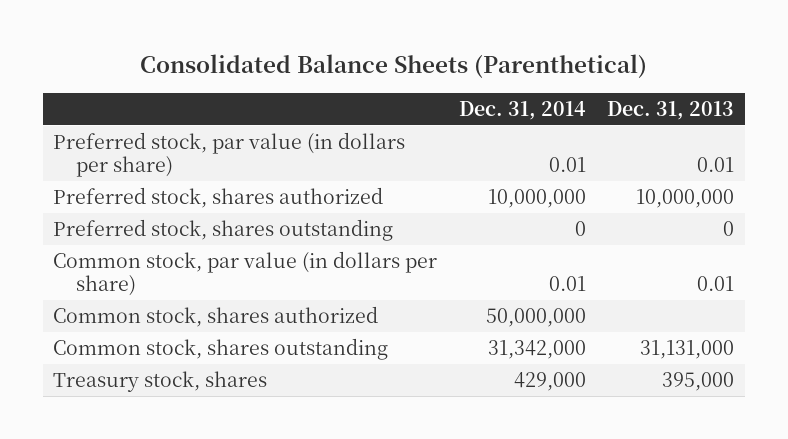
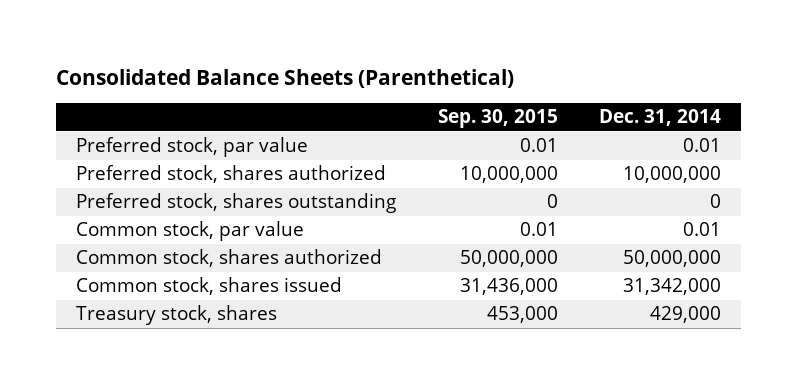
- | Dec. 31, 2014 | Dec. 31, 2013
+ | Sep. 30, 2015 | Dec. 31, 2014
- Preferred stock, par value (in dollars per share) | 0.01 | 0.01
+ Preferred stock, par value | 0.01 | 0.01
- Common stock, par value (in dollars per share) | 0.01 | 0.01
+ Common stock, par value | 0.01 | 0.01
- Common stock, shares outstanding | 31,342,000 | 31,131,000
+ Common stock, shares issued | 31,436,000 | 31,342,000

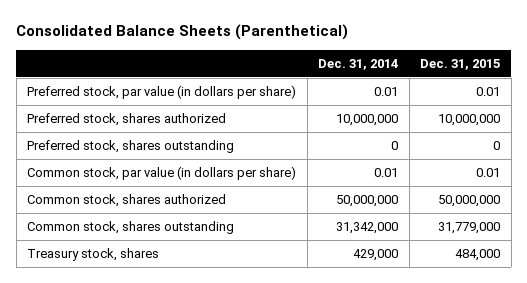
- | Sep. 30, 2015 | Dec. 31, 2014
+ | Dec. 31, 2014 | Dec. 31, 2015
- Preferred stock, par value | 0.01 | 0.01
+ Preferred stock, par value (in dollars per share) | 0.01 | 0.01
- Common stock, par value | 0.01 | 0.01
+ Common stock, par value (in dollars per share) | 0.01 | 0.01
- Common stock, shares issued | 31,436,000 | 31,342,000
+ Common stock, shares outstanding | 31,342,000 | 31,779,000

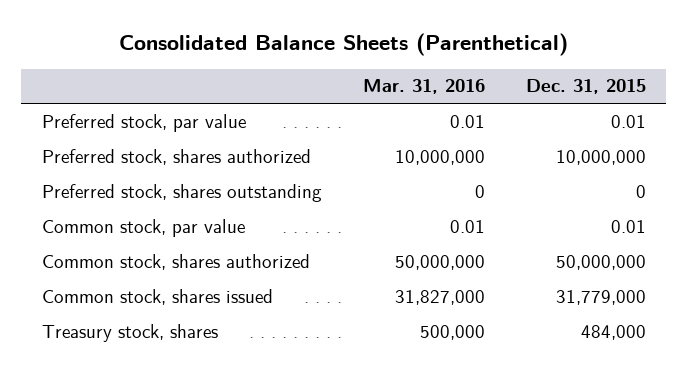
- | Dec. 31, 2014 | Dec. 31, 2015
+ | Mar. 31, 2016 | Dec. 31, 2015
- Preferred stock, par value (in dollars per share) | 0.01 | 0.01
+ Preferred stock, par value | 0.01 | 0.01
- Common stock, par value (in dollars per share) | 0.01 | 0.01
+ Common stock, par value | 0.01 | 0.01
- Common stock, shares outstanding | 31,342,000 | 31,779,000
+ Common stock, shares issued | 31,827,000 | 31,779,000

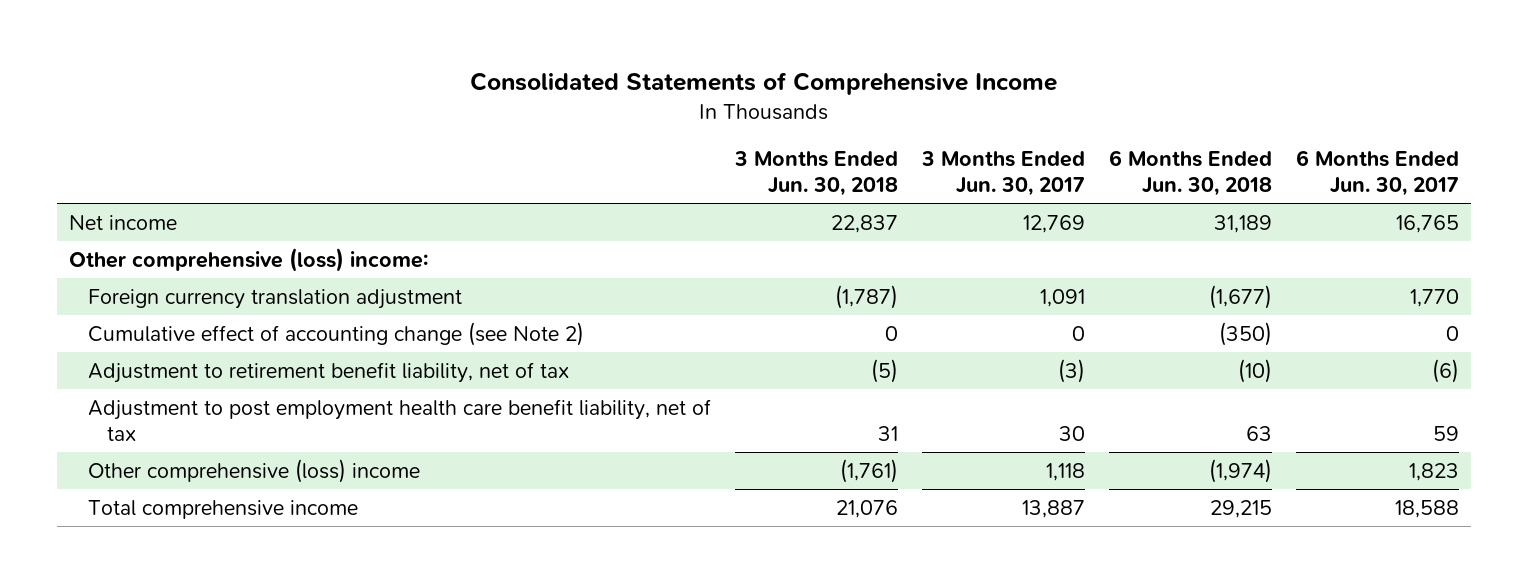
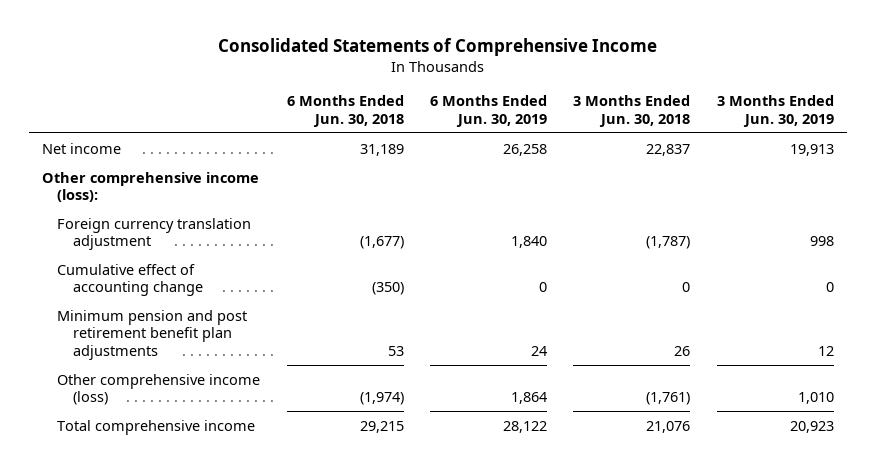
- | 3 Months Ended Jun. 30, 2018 | 3 Months Ended Jun. 30, 2017 | 6 Months Ended Jun. 30, 2018 | 6 Months Ended Jun. 30, 2017
+ | 6 Months Ended Jun. 30, 2018 | 6 Months Ended Jun. 30, 2019 | 3 Months Ended Jun. 30, 2018 | 3 Months Ended Jun. 30, 2019
- Other comprehensive (loss) income:
+ Other comprehensive income (loss):
- Cumulative effect of accounting change (see Note 2) | 0 | 0 | (350) | 0
- Adjustment to retirement benefit liability, net of tax | (5) | (3) | (10) | (6)
- Adjustment to post employment health care benefit liability, net of tax | 31 | 30 | 63 | 59
- Other comprehensive (loss) income | (1,761) | 1,118 | (1,974) | 1,823
+ Cumulative effect of accounting change | (350) | 0 | 0 | 0
+ Minimum pension and post retirement benefit plan adjustments | 53 | 24 | 26 | 12
+ Other comprehensive income (loss) | (1,974) | 1,864 | (1,761) | 1,010

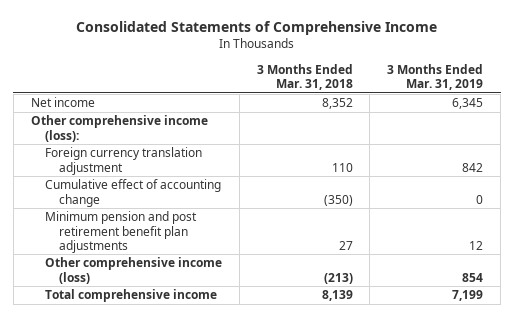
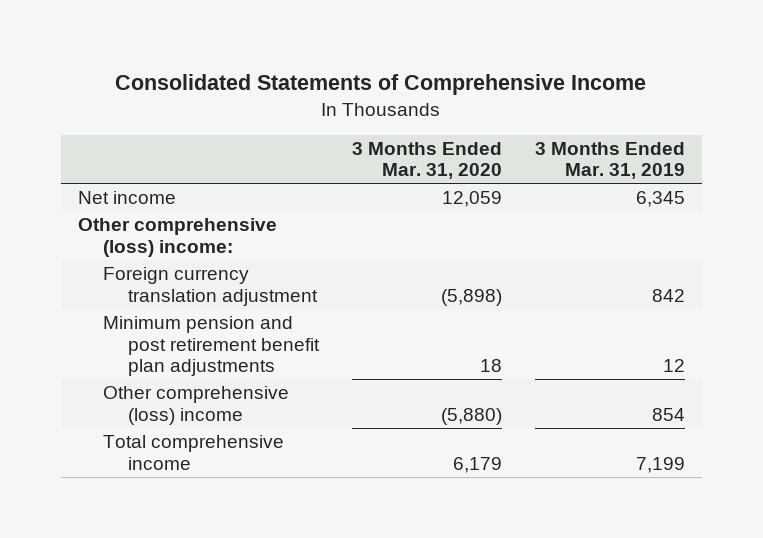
- | 3 Months Ended Mar. 31, 2018 | 3 Months Ended Mar. 31, 2019
+ | 3 Months Ended Mar. 31, 2020 | 3 Months Ended Mar. 31, 2019
- Other comprehensive income (loss):
+ Other comprehensive (loss) income:
- Cumulative effect of accounting change | (350) | 0
- Other comprehensive income (loss) | (213) | 854
+ Other comprehensive (loss) income | (5,880) | 854

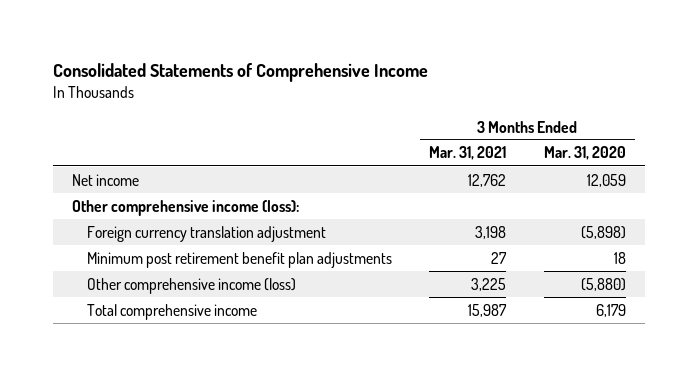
- | 3 Months Ended Mar. 31, 2020 | 3 Months Ended Mar. 31, 2019
+ | 3 Months Ended Mar. 31, 2021 | 3 Months Ended Mar. 31, 2020
- Other comprehensive (loss) income:
+ Other comprehensive income (loss):
- Minimum pension and post retirement benefit plan adjustments | 18 | 12
- Other comprehensive (loss) income | (5,880) | 854
+ Minimum post retirement benefit plan adjustments | 27 | 18
+ Other comprehensive income (loss) | 3,225 | (5,880)

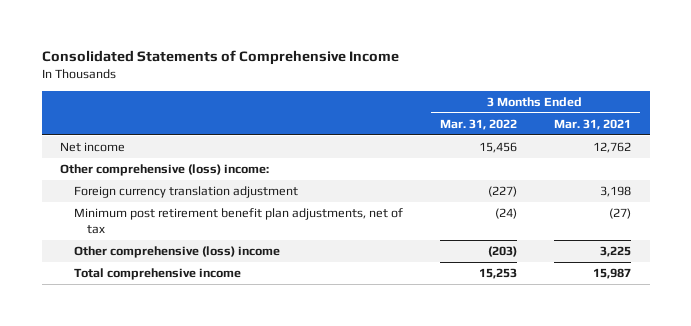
- | 3 Months Ended Mar. 31, 2021 | 3 Months Ended Mar. 31, 2020
+ | 3 Months Ended Mar. 31, 2022 | 3 Months Ended Mar. 31, 2021
- Other comprehensive income (loss):
+ Other comprehensive (loss) income:
- Minimum post retirement benefit plan adjustments | 27 | 18
- Other comprehensive income (loss) | 3,225 | (5,880)
+ Minimum post retirement benefit plan adjustments, net of tax | (24) | (27)
+ Other comprehensive (loss) income | (203) | 3,225

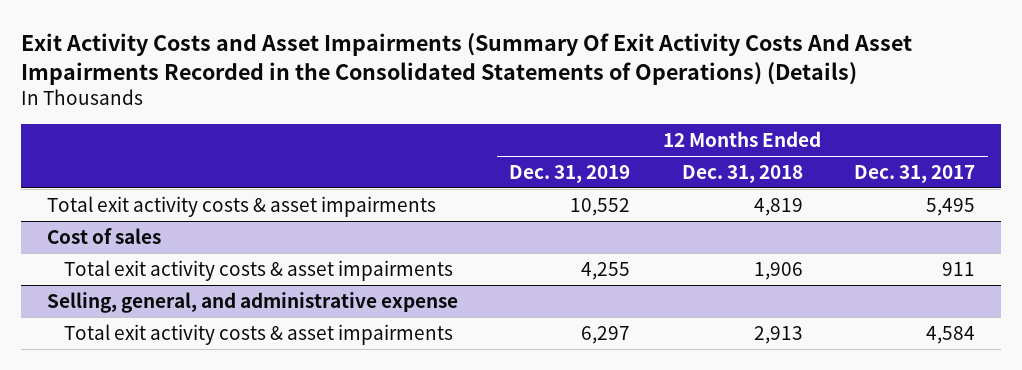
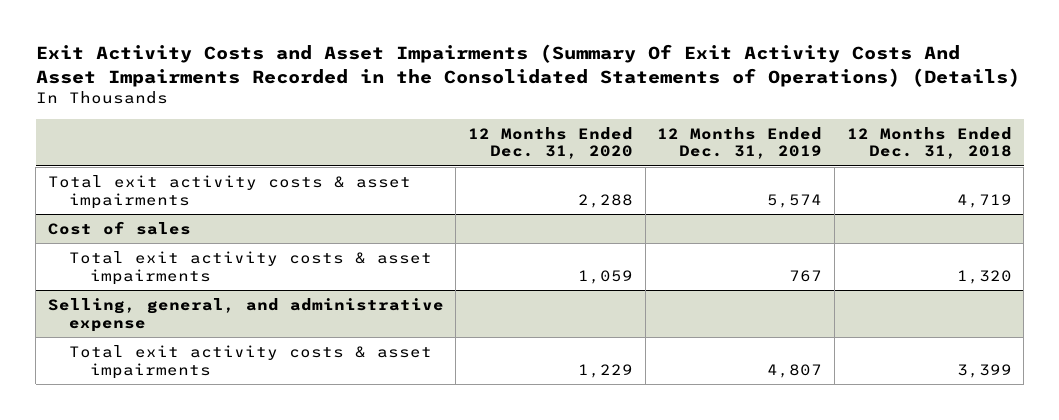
- | 12 Months Ended Dec. 31, 2019 | 12 Months Ended Dec. 31, 2018 | 12 Months Ended Dec. 31, 2017
+ | 12 Months Ended Dec. 31, 2020 | 12 Months Ended Dec. 31, 2019 | 12 Months Ended Dec. 31, 2018
- Total exit activity costs & asset impairments | 10,552 | 4,819 | 5,495
+ Total exit activity costs & asset impairments | 2,288 | 5,574 | 4,719
@ Cost of sales
- Total exit activity costs & asset impairments | 4,255 | 1,906 | 911
+ Total exit activity costs & asset impairments | 1,059 | 767 | 1,320
@ Selling, general, and administrative expense
- Total exit activity costs & asset impairments | 6,297 | 2,913 | 4,584
+ Total exit activity costs & asset impairments | 1,229 | 4,807 | 3,399

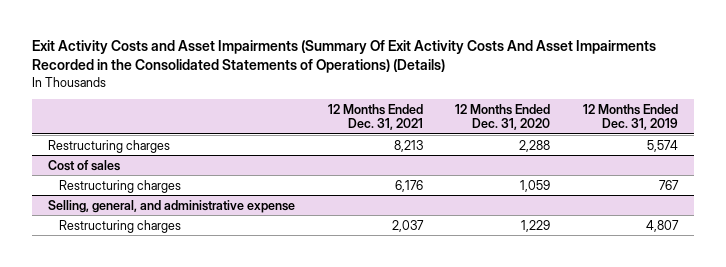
- | 12 Months Ended Dec. 31, 2020 | 12 Months Ended Dec. 31, 2019 | 12 Months Ended Dec. 31, 2018
+ | 12 Months Ended Dec. 31, 2021 | 12 Months Ended Dec. 31, 2020 | 12 Months Ended Dec. 31, 2019
- Total exit activity costs & asset impairments | 2,288 | 5,574 | 4,719
+ Restructuring charges | 8,213 | 2,288 | 5,574
@ Cost of sales
- Total exit activity costs & asset impairments | 1,059 | 767 | 1,320
+ Restructuring charges | 6,176 | 1,059 | 767
@ Selling, general, and administrative expense
- Total exit activity costs & asset impairments | 1,229 | 4,807 | 3,399
+ Restructuring charges | 2,037 | 1,229 | 4,807

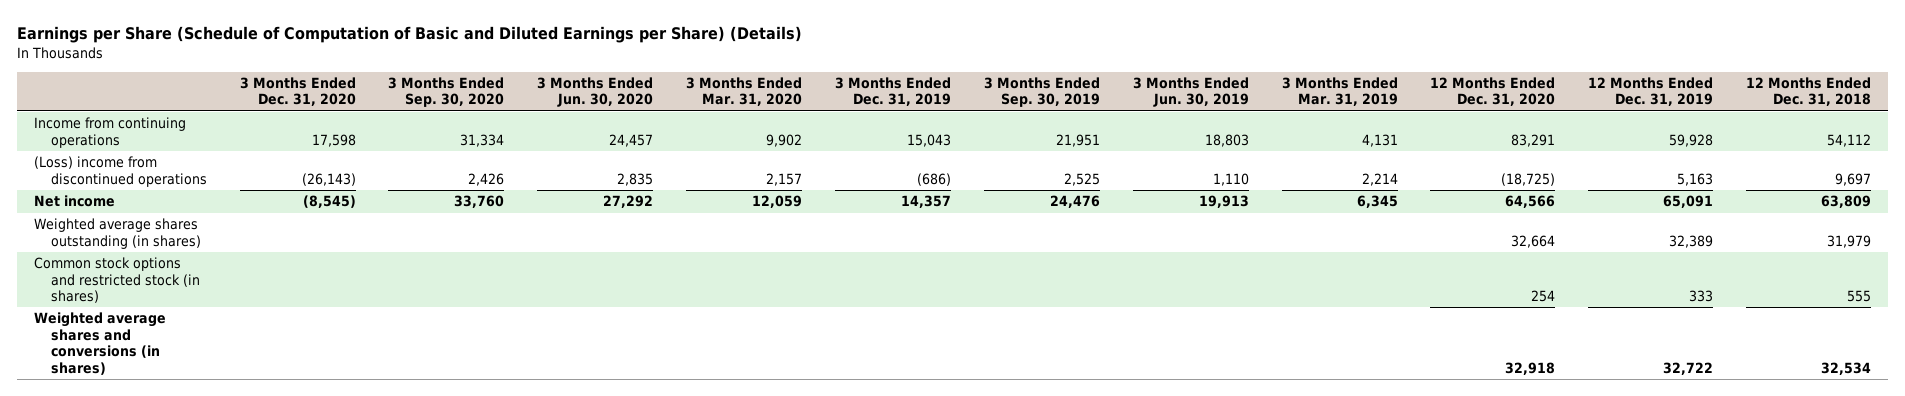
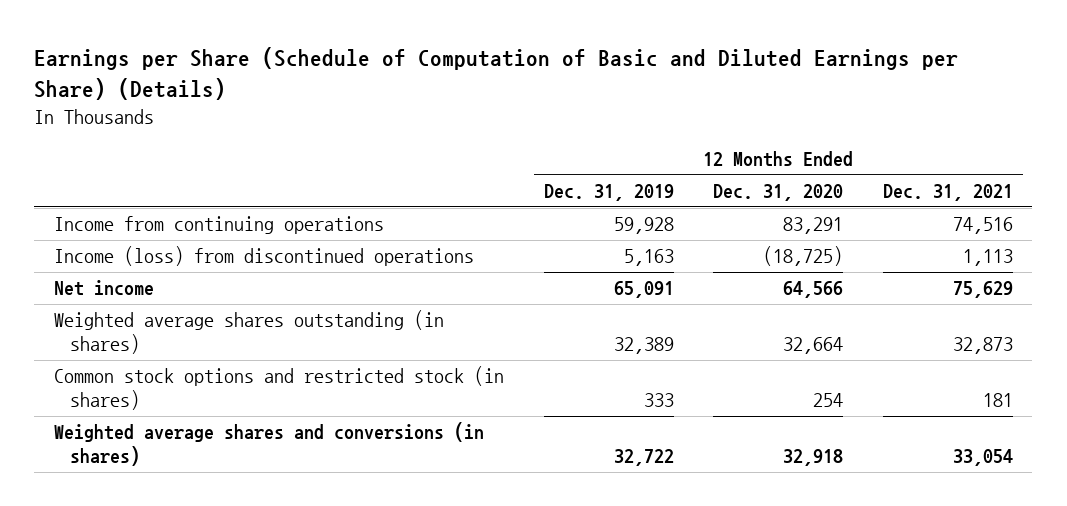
- | 3 Months Ended Dec. 31, 2020 | 3 Months Ended Sep. 30, 2020 | 3 Months Ended Jun. 30, 2020 | 3 Months Ended Mar. 31, 2020 | 3 Months Ended Dec. 31, 2019 | 3 Months Ended Sep. 30, 2019 | 3 Months Ended Jun. 30, 2019 | 3 Months Ended Mar. 31, 2019 | 12 Months Ended Dec. 31, 2020 | 12 Months Ended Dec. 31, 2019 | 12 Months Ended Dec. 31, 2018
+ | 12 Months Ended Dec. 31, 2019 | 12 Months Ended Dec. 31, 2020 | 12 Months Ended Dec. 31, 2021
- (Loss) income from discontinued operations | (26,143) | 2,426 | 2,835 | 2,157 | (686) | 2,525 | 1,110 | 2,214 | (18,725) | 5,163 | 9,697
+ Income (loss) from discontinued operations | 5,163 | (18,725) | 1,113

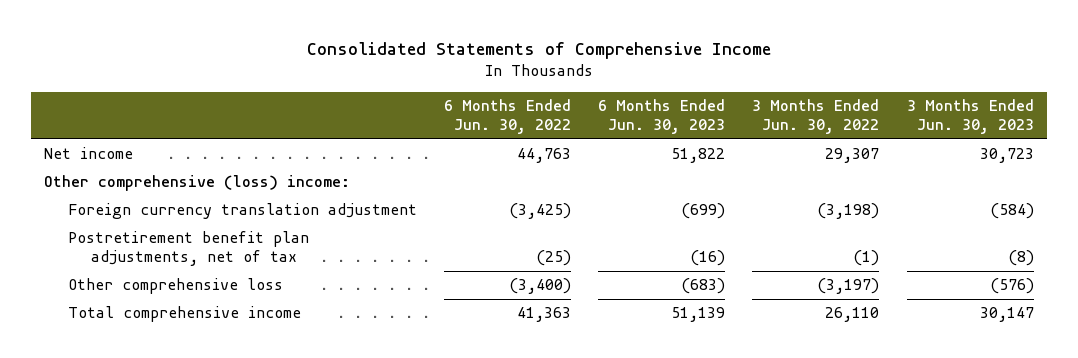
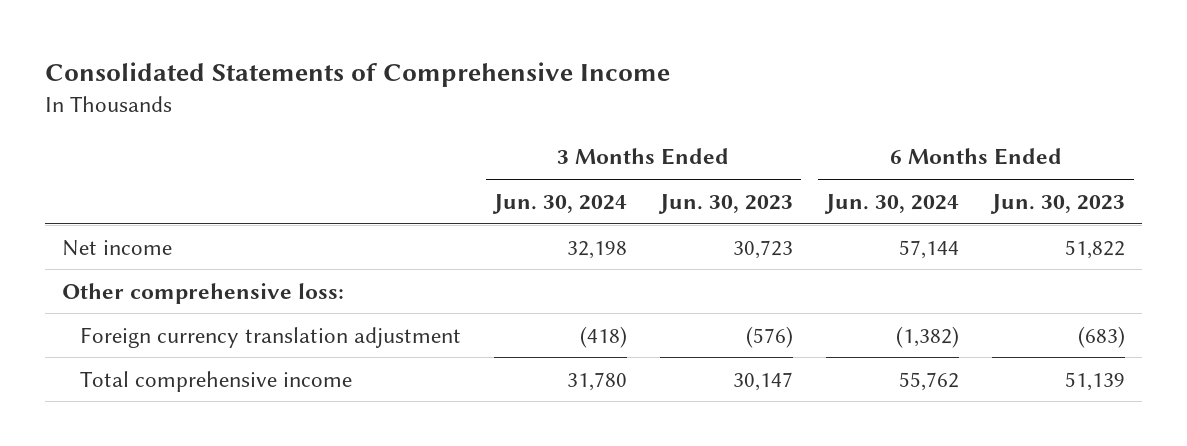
- | 6 Months Ended Jun. 30, 2022 | 6 Months Ended Jun. 30, 2023 | 3 Months Ended Jun. 30, 2022 | 3 Months Ended Jun. 30, 2023
+ | 3 Months Ended Jun. 30, 2024 | 3 Months Ended Jun. 30, 2023 | 6 Months Ended Jun. 30, 2024 | 6 Months Ended Jun. 30, 2023
- Other comprehensive (loss) income:
- Foreign currency translation adjustment | (3,425) | (699) | (3,198) | (584)
- Postretirement benefit plan adjustments, net of tax | (25) | (16) | (1) | (8)
- Other comprehensive loss | (3,400) | (683) | (3,197) | (576)
+ Other comprehensive loss:
+ Foreign currency translation adjustment | (418) | (576) | (1,382) | (683)

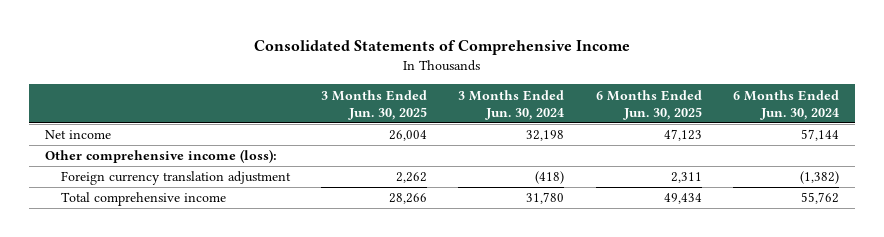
- | 3 Months Ended Jun. 30, 2024 | 3 Months Ended Jun. 30, 2023 | 6 Months Ended Jun. 30, 2024 | 6 Months Ended Jun. 30, 2023
+ | 3 Months Ended Jun. 30, 2025 | 3 Months Ended Jun. 30, 2024 | 6 Months Ended Jun. 30, 2025 | 6 Months Ended Jun. 30, 2024
- Other comprehensive loss:
+ Other comprehensive income (loss):

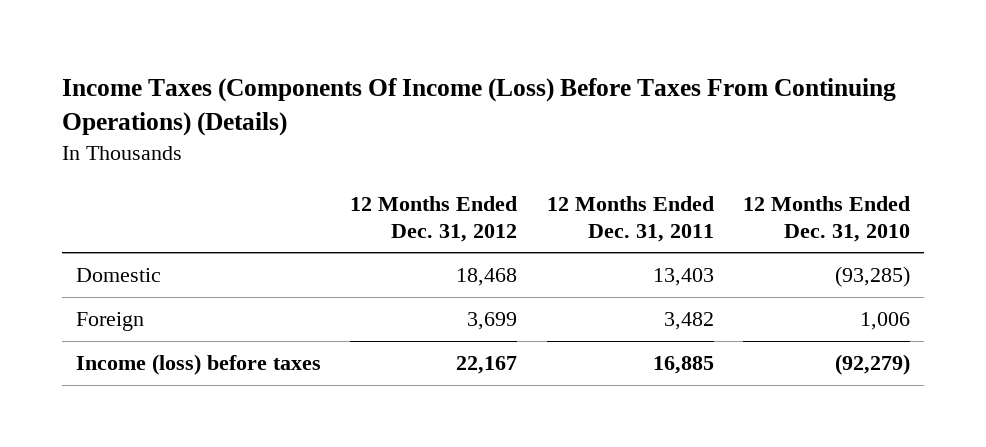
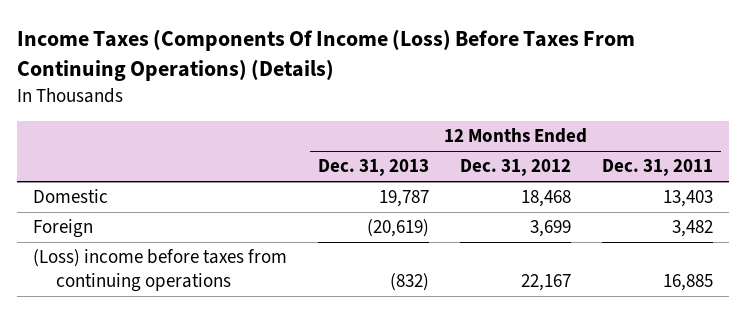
- | 12 Months Ended Dec. 31, 2012 | 12 Months Ended Dec. 31, 2011 | 12 Months Ended Dec. 31, 2010
+ | 12 Months Ended Dec. 31, 2013 | 12 Months Ended Dec. 31, 2012 | 12 Months Ended Dec. 31, 2011
- Income (loss) before taxes | 22,167 | 16,885 | (92,279)
+ (Loss) income before taxes from continuing operations | (832) | 22,167 | 16,885

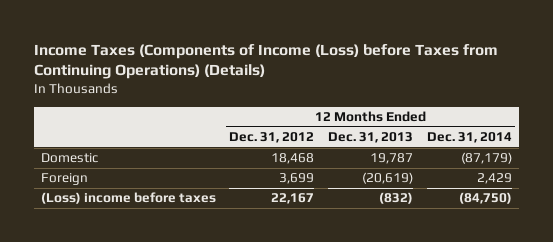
- Income Taxes (Components Of Income (Loss) Before Taxes From Continuing Operations) (Details)
+ Income Taxes (Components of Income (Loss) before Taxes from Continuing Operations) (Details)
- | 12 Months Ended Dec. 31, 2013 | 12 Months Ended Dec. 31, 2012 | 12 Months Ended Dec. 31, 2011
+ | 12 Months Ended Dec. 31, 2012 | 12 Months Ended Dec. 31, 2013 | 12 Months Ended Dec. 31, 2014
- (Loss) income before taxes from continuing operations | (832) | 22,167 | 16,885
+ (Loss) income before taxes | 22,167 | (832) | (84,750)

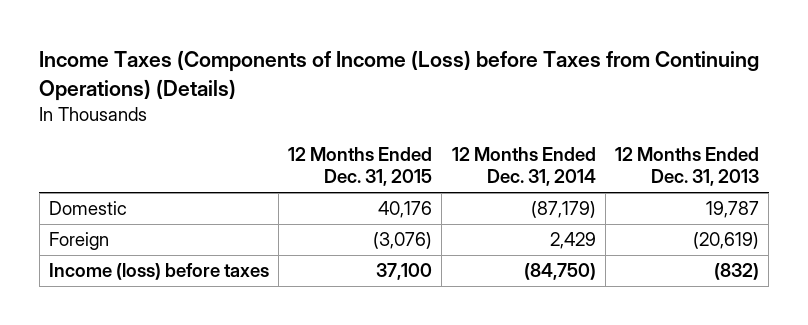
- | 12 Months Ended Dec. 31, 2012 | 12 Months Ended Dec. 31, 2013 | 12 Months Ended Dec. 31, 2014
+ | 12 Months Ended Dec. 31, 2015 | 12 Months Ended Dec. 31, 2014 | 12 Months Ended Dec. 31, 2013
- (Loss) income before taxes | 22,167 | (832) | (84,750)
+ Income (loss) before taxes | 37,100 | (84,750) | (832)

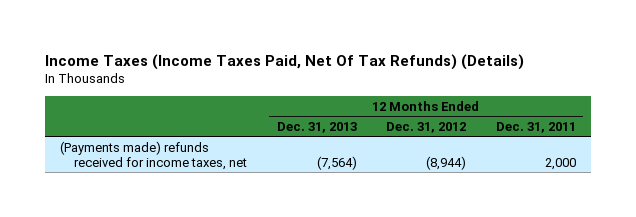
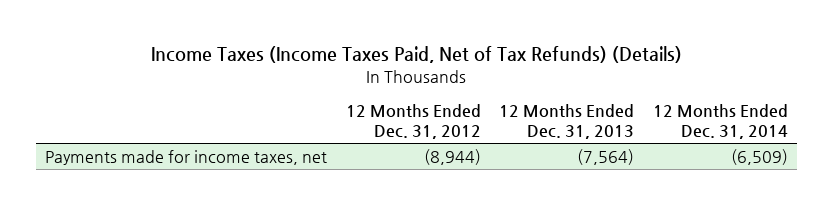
- Income Taxes (Income Taxes Paid, Net Of Tax Refunds) (Details)
+ Income Taxes (Income Taxes Paid, Net of Tax Refunds) (Details)
- | 12 Months Ended Dec. 31, 2013 | 12 Months Ended Dec. 31, 2012 | 12 Months Ended Dec. 31, 2011
+ | 12 Months Ended Dec. 31, 2012 | 12 Months Ended Dec. 31, 2013 | 12 Months Ended Dec. 31, 2014
- (Payments made) refunds received for income taxes, net | (7,564) | (8,944) | 2,000
+ Payments made for income taxes, net | (8,944) | (7,564) | (6,509)

